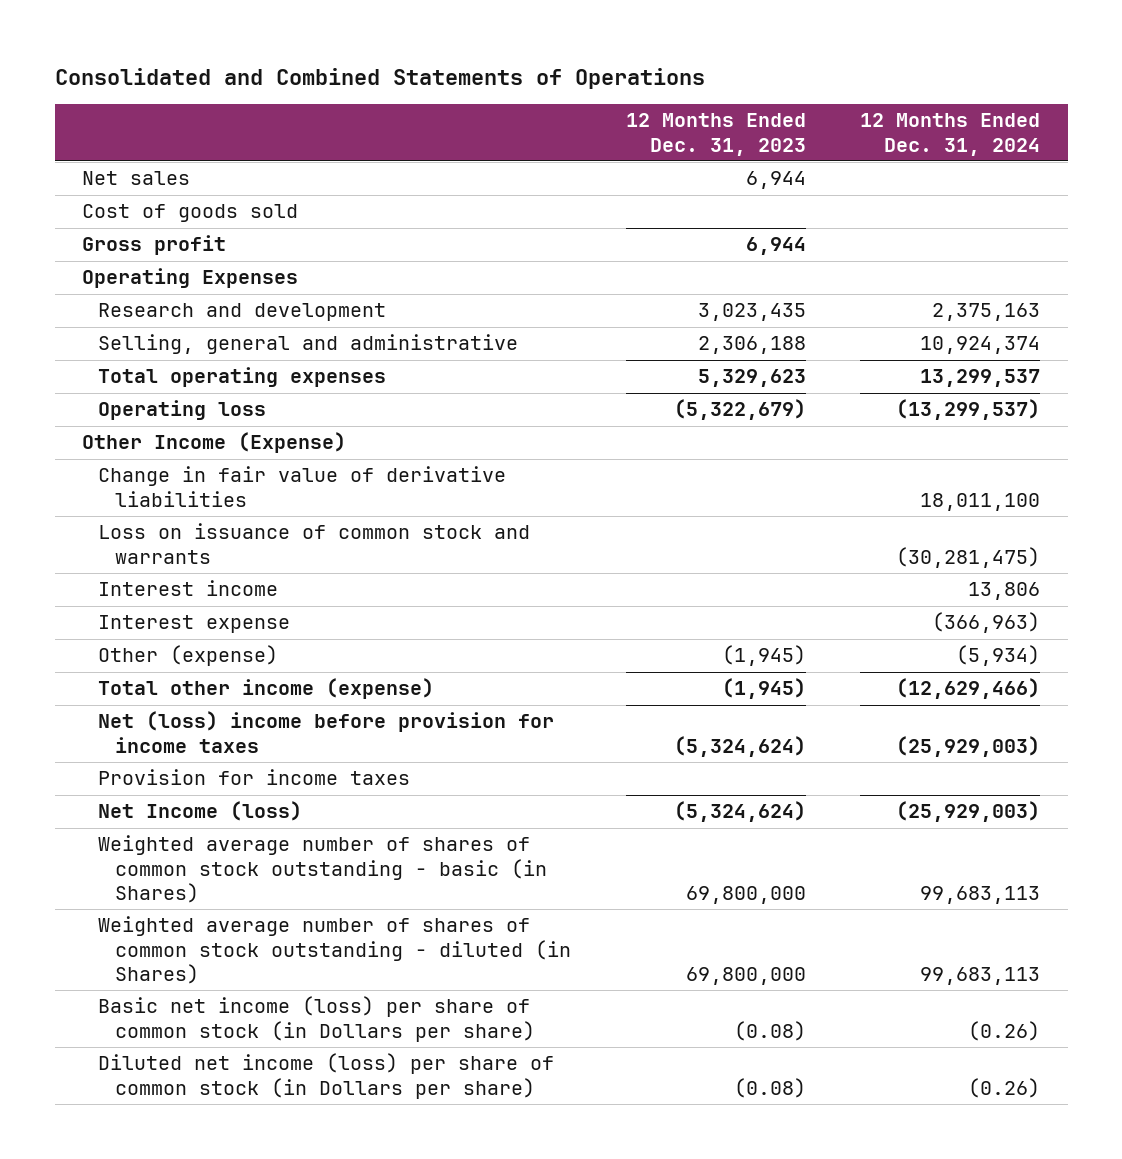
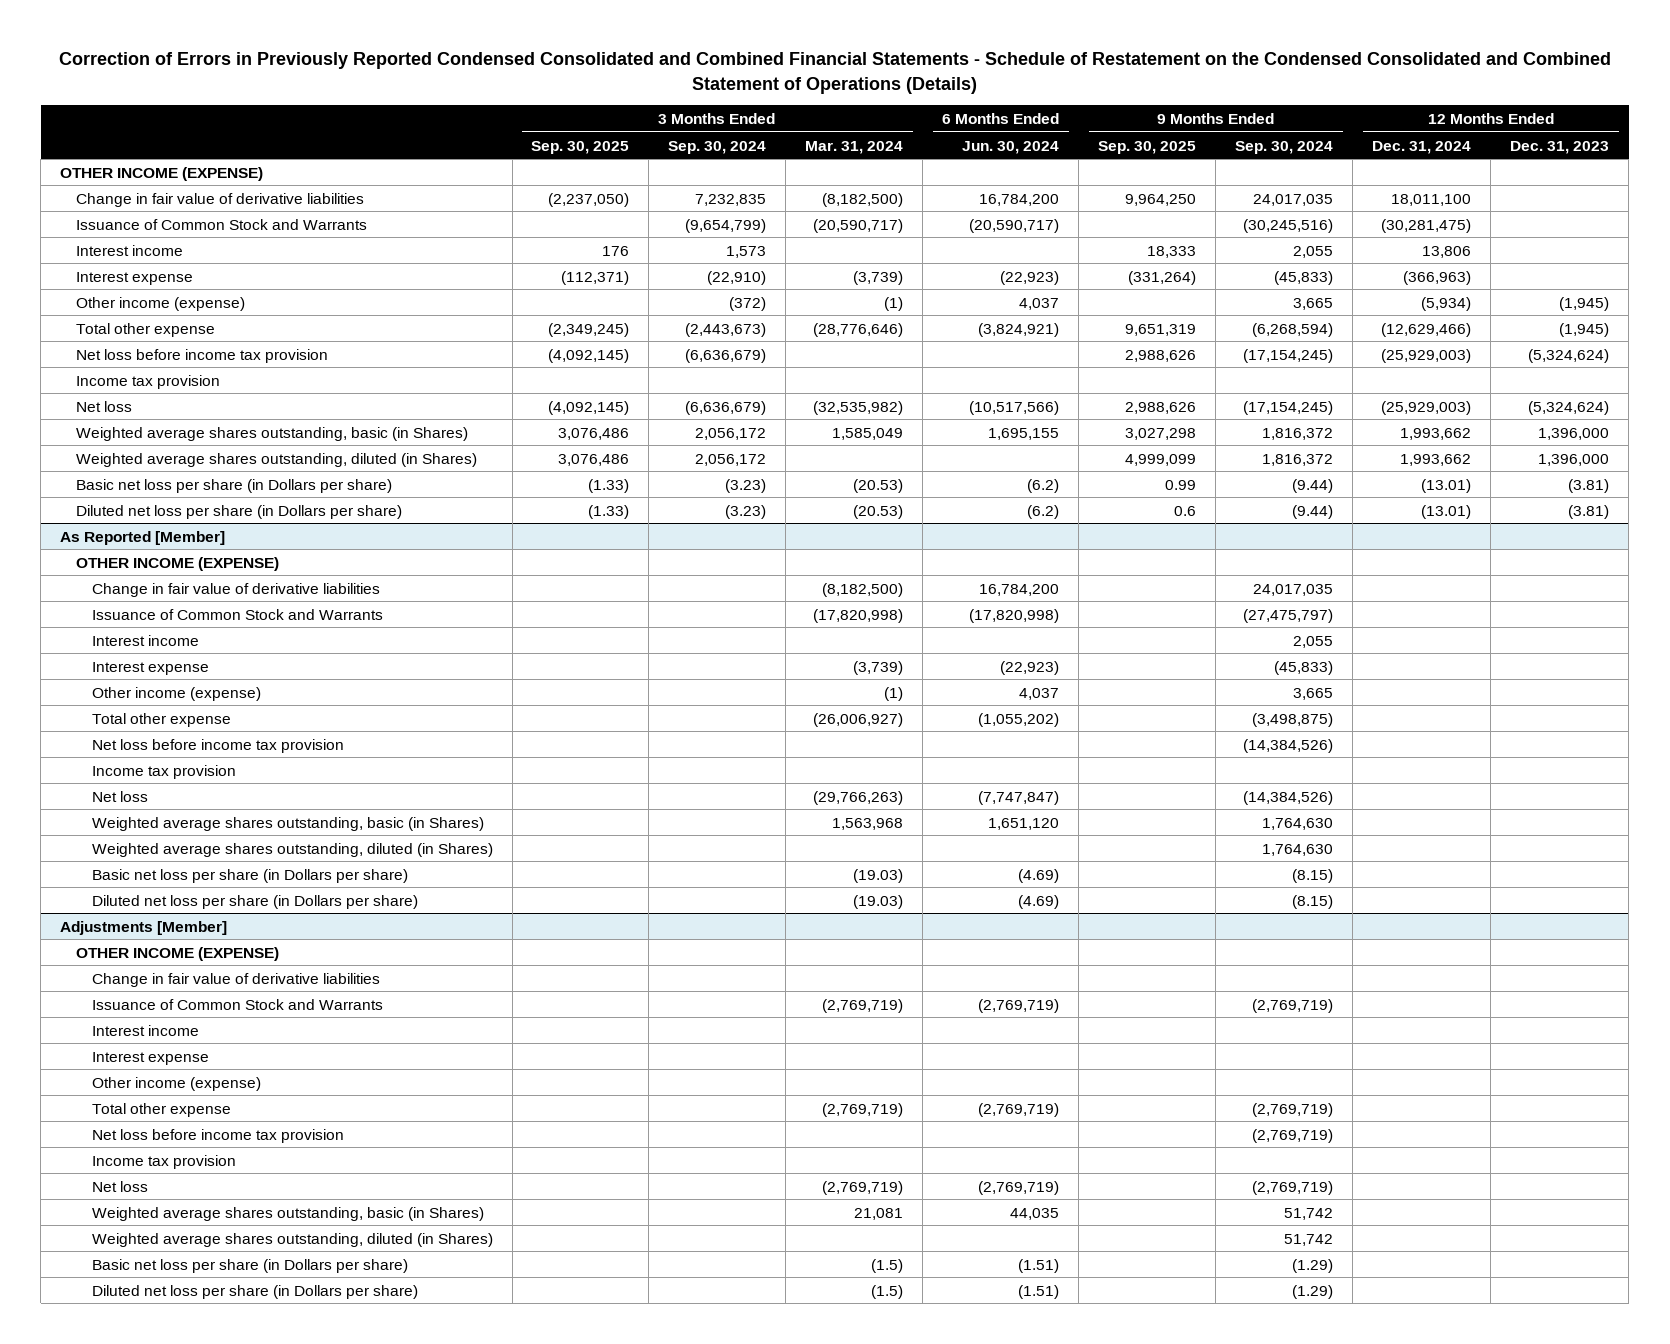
- Consolidated and Combined Statements of Operations
+ Correction of Errors in Previously Reported Condensed Consolidated and Combined Financial Statements - Schedule of Restatement on the Condensed Consolidated and Combined Statement of Operations (Details)
- | 12 Months Ended Dec. 31, 2023 | 12 Months Ended Dec. 31, 2024
+ | 3 Months Ended Sep. 30, 2025 | 3 Months Ended Sep. 30, 2024 | 3 Months Ended Mar. 31, 2024 | 6 Months Ended Jun. 30, 2024 | 9 Months Ended Sep. 30, 2025 | 9 Months Ended Sep. 30, 2024 | 12 Months Ended Dec. 31, 2024 | 12 Months Ended Dec. 31, 2023
- Net sales | 6,944 |
- Cost of goods sold
- Gross profit | 6,944 |
- Operating Expenses
- Research and development | 3,023,435 | 2,375,163
- Selling, general and administrative | 2,306,188 | 10,924,374
- Total operating expenses | 5,329,623 | 13,299,537
- Operating loss | (5,322,679) | (13,299,537)
- Other Income (Expense)
+ OTHER INCOME (EXPENSE)
- Loss on issuance of common stock and warrants | | (30,281,475)
+ Issuance of Common Stock and Warrants | | (9,654,799) | (20,590,717) | (20,590,717) | | (30,245,516) | (30,281,475) |
- Other (expense) | (1,945) | (5,934)
- Total other income (expense) | (1,945) | (12,629,466)
- Net (loss) income before provision for income taxes | (5,324,624) | (25,929,003)
- Provision for income taxes
- Net Income (loss) | (5,324,624) | (25,929,003)
- Weighted average number of shares of common stock outstanding - basic (in Shares) | 69,800,000 | 99,683,113
- Weighted average number of shares of common stock outstanding - diluted (in Shares) | 69,800,000 | 99,683,113
- Basic net income (loss) per share of common stock (in Dollars per share) | (0.08) | (0.26)
- Diluted net income (loss) per share of common stock (in Dollars per share) | (0.08) | (0.26)
+ Other income (expense) | | (372) | (1) | 4,037 | | 3,665 | (5,934) | (1,945)
+ Total other expense | (2,349,245) | (2,443,673) | (28,776,646) | (3,824,921) | 9,651,319 | (6,268,594) | (12,629,466) | (1,945)
+ Net loss before income tax provision | (4,092,145) | (6,636,679) | | | 2,988,626 | (17,154,245) | (25,929,003) | (5,324,624)
+ Income tax provision
+ Net loss | (4,092,145) | (6,636,679) | (32,535,982) | (10,517,566) | 2,988,626 | (17,154,245) | (25,929,003) | (5,324,624)
+ Weighted average shares outstanding, basic (in Shares) | 3,076,486 | 2,056,172 | 1,585,049 | 1,695,155 | 3,027,298 | 1,816,372 | 1,993,662 | 1,396,000
+ Weighted average shares outstanding, diluted (in Shares) | 3,076,486 | 2,056,172 | | | 4,999,099 | 1,816,372 | 1,993,662 | 1,396,000
+ Basic net loss per share (in Dollars per share) | (1.33) | (3.23) | (20.53) | (6.2) | 0.99 | (9.44) | (13.01) | (3.81)
+ Diluted net loss per share (in Dollars per share) | (1.33) | (3.23) | (20.53) | (6.2) | 0.6 | (9.44) | (13.01) | (3.81)
+ As Reported [Member]
+ OTHER INCOME (EXPENSE)
+ Change in fair value of derivative liabilities | | | (8,182,500) | 16,784,200 | | 24,017,035 | |
+ Issuance of Common Stock and Warrants | | | (17,820,998) | (17,820,998) | | (27,475,797) | |
+ Interest income | | | | | | 2,055 | |
+ Interest expense | | | (3,739) | (22,923) | | (45,833) | |
+ Other income (expense) | | | (1) | 4,037 | | 3,665 | |
+ Total other expense | | | (26,006,927) | (1,055,202) | | (3,498,875) | |
+ Net loss before income tax provision | | | | | | (14,384,526) | |
+ Income tax provision
+ Net loss | | | (29,766,263) | (7,747,847) | | (14,384,526) | |
+ Weighted average shares outstanding, basic (in Shares) | | | 1,563,968 | 1,651,120 | | 1,764,630 | |
+ Weighted average shares outstanding, diluted (in Shares) | | | | | | 1,764,630 | |
+ Basic net loss per share (in Dollars per share) | | | (19.03) | (4.69) | | (8.15) | |
+ Diluted net loss per share (in Dollars per share) | | | (19.03) | (4.69) | | (8.15) | |
+ Adjustments [Member]
+ OTHER INCOME (EXPENSE)
+ Change in fair value of derivative liabilities
+ Issuance of Common Stock and Warrants | | | (2,769,719) | (2,769,719) | | (2,769,719) | |
+ Interest income
+ Interest expense
+ Other income (expense)
+ Total other expense | | | (2,769,719) | (2,769,719) | | (2,769,719) | |
+ Net loss before income tax provision | | | | | | (2,769,719) | |
+ Income tax provision
+ Net loss | | | (2,769,719) | (2,769,719) | | (2,769,719) | |
+ Weighted average shares outstanding, basic (in Shares) | | | 21,081 | 44,035 | | 51,742 | |
+ Weighted average shares outstanding, diluted (in Shares) | | | | | | 51,742 | |
+ Basic net loss per share (in Dollars per share) | | | (1.5) | (1.51) | | (1.29) | |
+ Diluted net loss per share (in Dollars per share) | | | (1.5) | (1.51) | | (1.29) | |

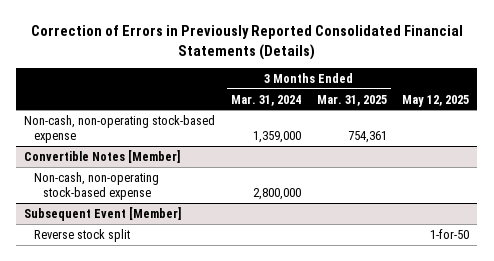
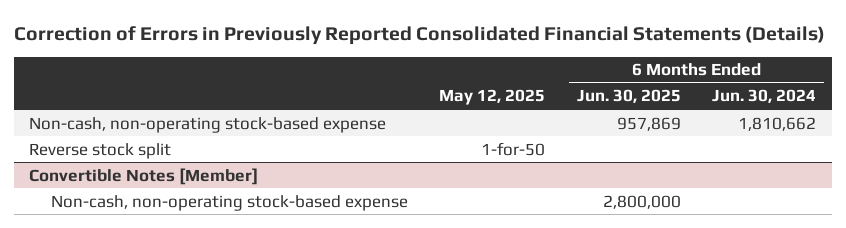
- | 3 Months Ended Mar. 31, 2024 | 3 Months Ended Mar. 31, 2025 | May 12, 2025
+ | May 12, 2025 | 6 Months Ended Jun. 30, 2025 | 6 Months Ended Jun. 30, 2024
+ Reverse stock split | 1-for-50 | |
- Subsequent Event [Member]
- Reverse stock split | | | 1-for-50

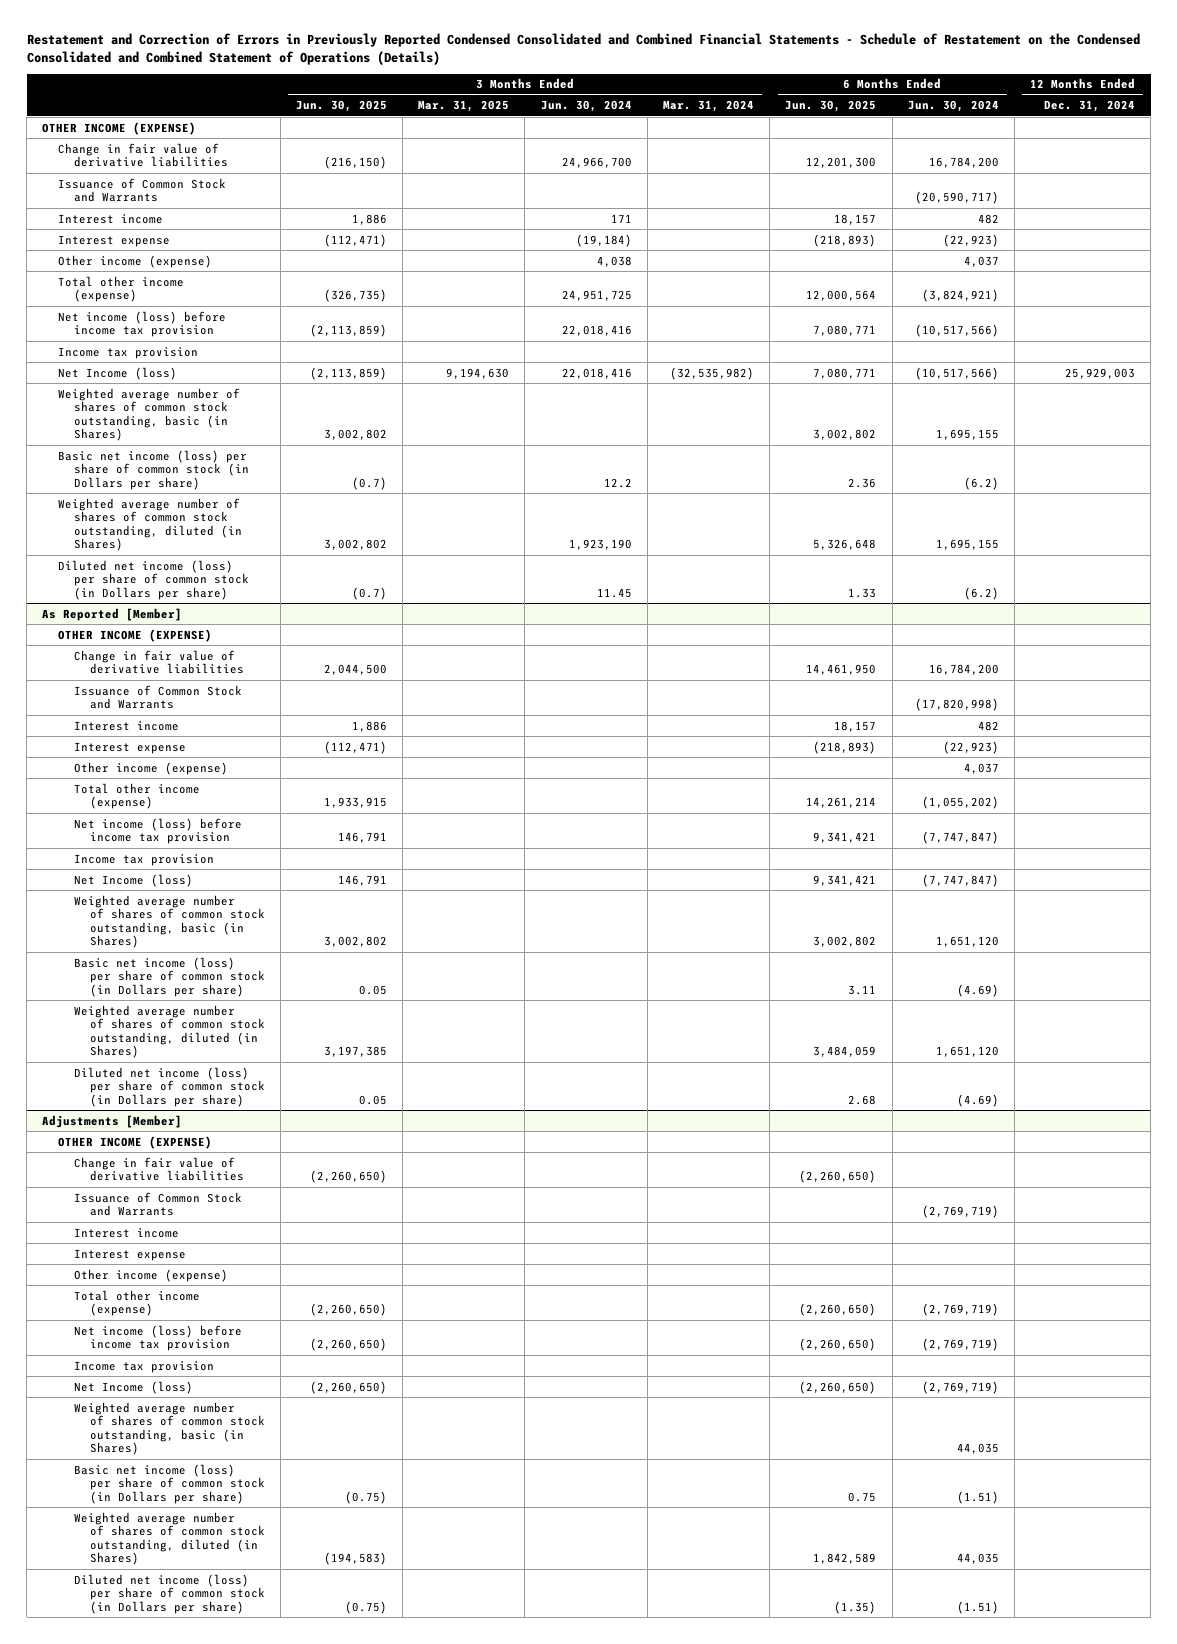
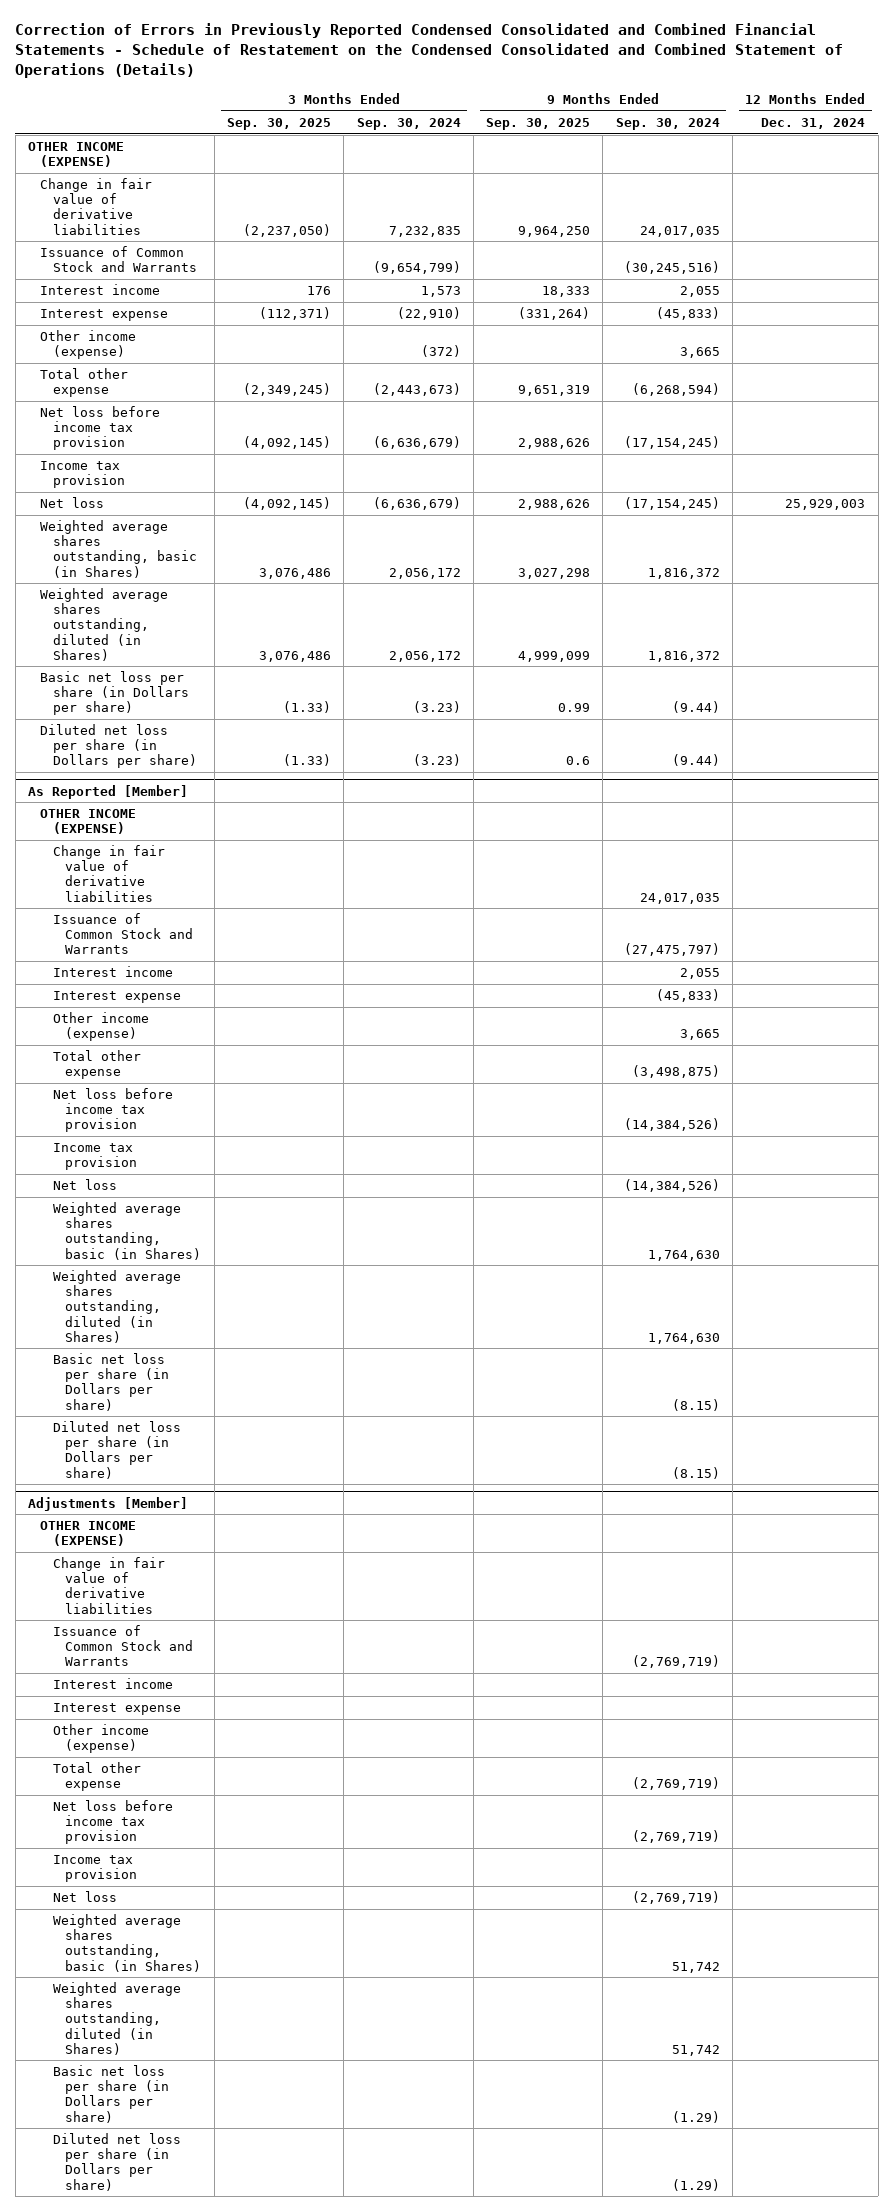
- Restatement and Correction of Errors in Previously Reported Condensed Consolidated and Combined Financial Statements - Schedule of Restatement on the Condensed Consolidated and Combined Statement of Operations (Details)
+ Correction of Errors in Previously Reported Condensed Consolidated and Combined Financial Statements - Schedule of Restatement on the Condensed Consolidated and Combined Statement of Operations (Details)
- | 3 Months Ended Jun. 30, 2025 | 3 Months Ended Mar. 31, 2025 | 3 Months Ended Jun. 30, 2024 | 3 Months Ended Mar. 31, 2024 | 6 Months Ended Jun. 30, 2025 | 6 Months Ended Jun. 30, 2024 | 12 Months Ended Dec. 31, 2024
+ | 3 Months Ended Sep. 30, 2025 | 3 Months Ended Sep. 30, 2024 | 9 Months Ended Sep. 30, 2025 | 9 Months Ended Sep. 30, 2024 | 12 Months Ended Dec. 31, 2024
- Total other income (expense) | (326,735) | | 24,951,725 | | 12,000,564 | (3,824,921) |
- Net income (loss) before income tax provision | (2,113,859) | | 22,018,416 | | 7,080,771 | (10,517,566) |
+ Total other expense | (2,349,245) | (2,443,673) | 9,651,319 | (6,268,594) |
+ Net loss before income tax provision | (4,092,145) | (6,636,679) | 2,988,626 | (17,154,245) |
- Net Income (loss) | (2,113,859) | 9,194,630 | 22,018,416 | (32,535,982) | 7,080,771 | (10,517,566) | 25,929,003
- Weighted average number of shares of common stock outstanding, basic (in Shares) | 3,002,802 | | | | 3,002,802 | 1,695,155 |
- Basic net income (loss) per share of common stock (in Dollars per share) | (0.7) | | 12.2 | | 2.36 | (6.2) |
- Weighted average number of shares of common stock outstanding, diluted (in Shares) | 3,002,802 | | 1,923,190 | | 5,326,648 | 1,695,155 |
- Diluted net income (loss) per share of common stock (in Dollars per share) | (0.7) | | 11.45 | | 1.33 | (6.2) |
+ Net loss | (4,092,145) | (6,636,679) | 2,988,626 | (17,154,245) | 25,929,003
+ Weighted average shares outstanding, basic (in Shares) | 3,076,486 | 2,056,172 | 3,027,298 | 1,816,372 |
+ Weighted average shares outstanding, diluted (in Shares) | 3,076,486 | 2,056,172 | 4,999,099 | 1,816,372 |
+ Basic net loss per share (in Dollars per share) | (1.33) | (3.23) | 0.99 | (9.44) |
+ Diluted net loss per share (in Dollars per share) | (1.33) | (3.23) | 0.6 | (9.44) |
@ As Reported [Member]
- Total other income (expense) | 1,933,915 | | | | 14,261,214 | (1,055,202) |
- Net income (loss) before income tax provision | 146,791 | | | | 9,341,421 | (7,747,847) |
+ Total other expense | | | | (3,498,875) |
+ Net loss before income tax provision | | | | (14,384,526) |
- Net Income (loss) | 146,791 | | | | 9,341,421 | (7,747,847) |
- Weighted average number of shares of common stock outstanding, basic (in Shares) | 3,002,802 | | | | 3,002,802 | 1,651,120 |
- Basic net income (loss) per share of common stock (in Dollars per share) | 0.05 | | | | 3.11 | (4.69) |
- Weighted average number of shares of common stock outstanding, diluted (in Shares) | 3,197,385 | | | | 3,484,059 | 1,651,120 |
- Diluted net income (loss) per share of common stock (in Dollars per share) | 0.05 | | | | 2.68 | (4.69) |
+ Net loss | | | | (14,384,526) |
+ Weighted average shares outstanding, basic (in Shares) | | | | 1,764,630 |
+ Weighted average shares outstanding, diluted (in Shares) | | | | 1,764,630 |
+ Basic net loss per share (in Dollars per share) | | | | (8.15) |
+ Diluted net loss per share (in Dollars per share) | | | | (8.15) |
@ Adjustments [Member]
- Total other income (expense) | (2,260,650) | | | | (2,260,650) | (2,769,719) |
- Net income (loss) before income tax provision | (2,260,650) | | | | (2,260,650) | (2,769,719) |
+ Total other expense | | | | (2,769,719) |
+ Net loss before income tax provision | | | | (2,769,719) |
- Net Income (loss) | (2,260,650) | | | | (2,260,650) | (2,769,719) |
- Weighted average number of shares of common stock outstanding, basic (in Shares) | | | | | | 44,035 |
- Basic net income (loss) per share of common stock (in Dollars per share) | (0.75) | | | | 0.75 | (1.51) |
- Weighted average number of shares of common stock outstanding, diluted (in Shares) | (194,583) | | | | 1,842,589 | 44,035 |
- Diluted net income (loss) per share of common stock (in Dollars per share) | (0.75) | | | | (1.35) | (1.51) |
+ Net loss | | | | (2,769,719) |
+ Weighted average shares outstanding, basic (in Shares) | | | | 51,742 |
+ Weighted average shares outstanding, diluted (in Shares) | | | | 51,742 |
+ Basic net loss per share (in Dollars per share) | | | | (1.29) |
+ Diluted net loss per share (in Dollars per share) | | | | (1.29) |

